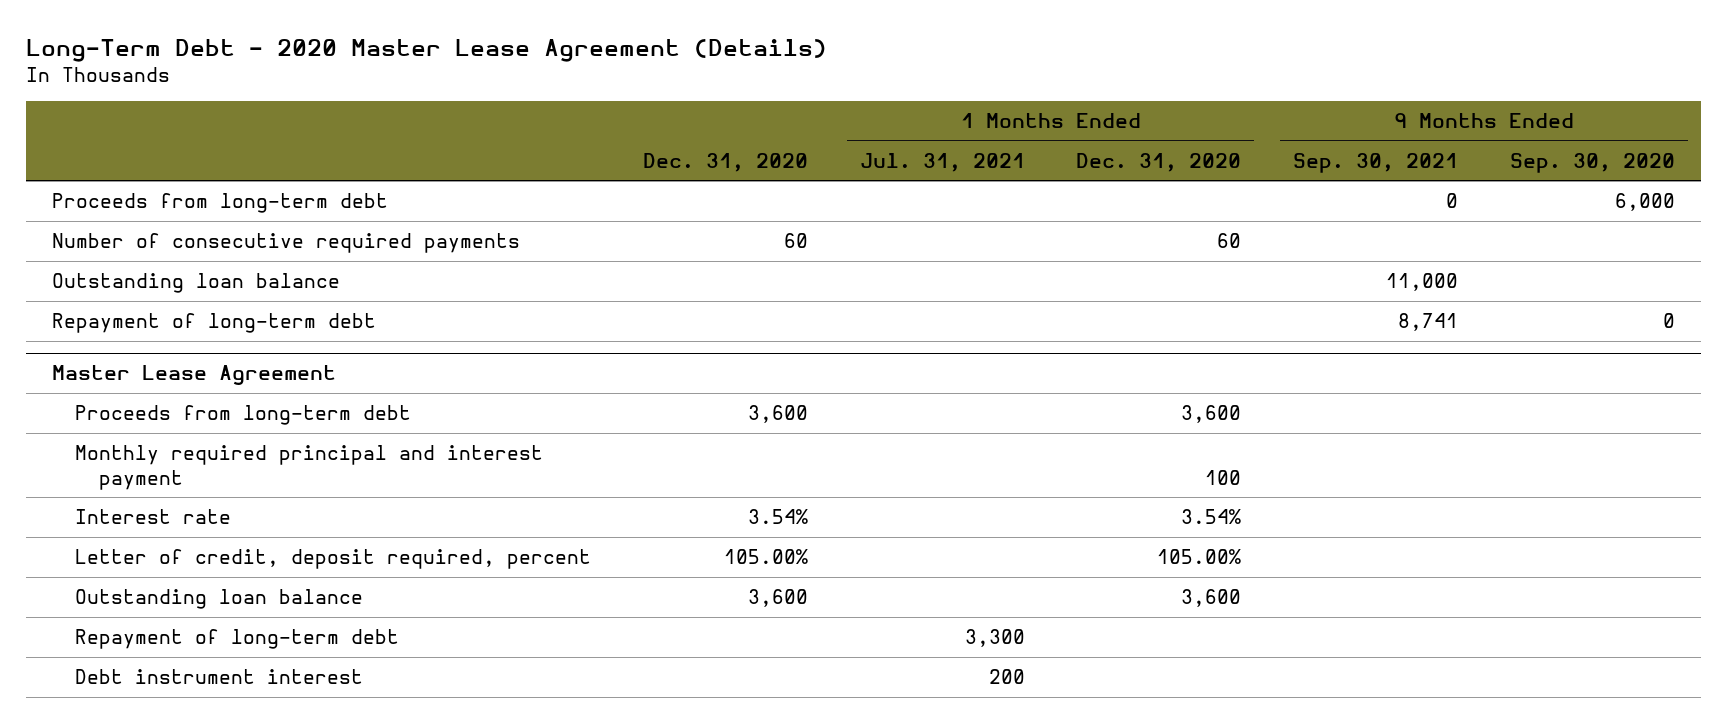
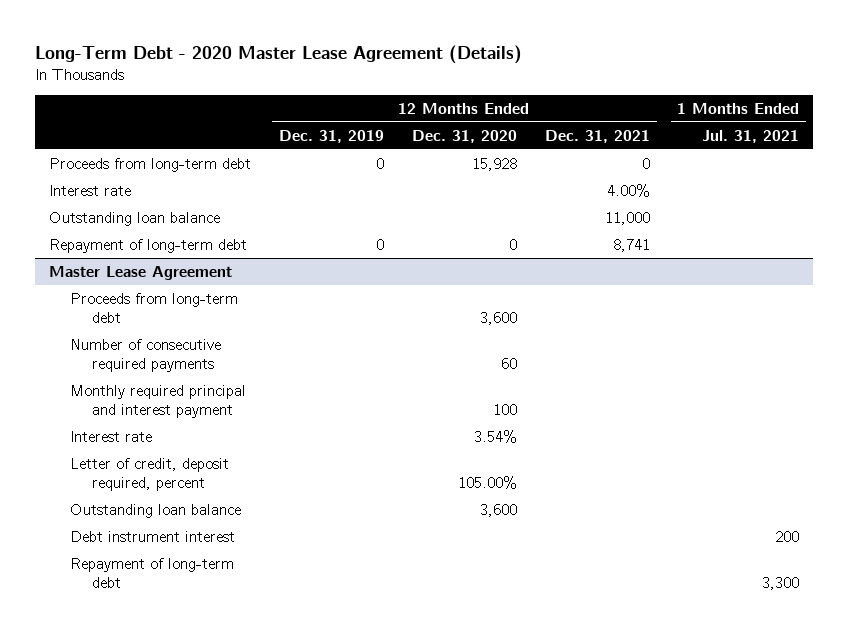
- | Dec. 31, 2020 | 1 Months Ended Jul. 31, 2021 | 1 Months Ended Dec. 31, 2020 | 9 Months Ended Sep. 30, 2021 | 9 Months Ended Sep. 30, 2020
+ | 12 Months Ended Dec. 31, 2019 | 12 Months Ended Dec. 31, 2020 | 12 Months Ended Dec. 31, 2021 | 1 Months Ended Jul. 31, 2021
- Number of consecutive required payments | 60 | | 60 | |
+ Interest rate | | | 4.00% |
@ Master Lease Agreement
+ Number of consecutive required payments | | 60 | |
moved down: Repayment of long-term debt | | | | 3,300

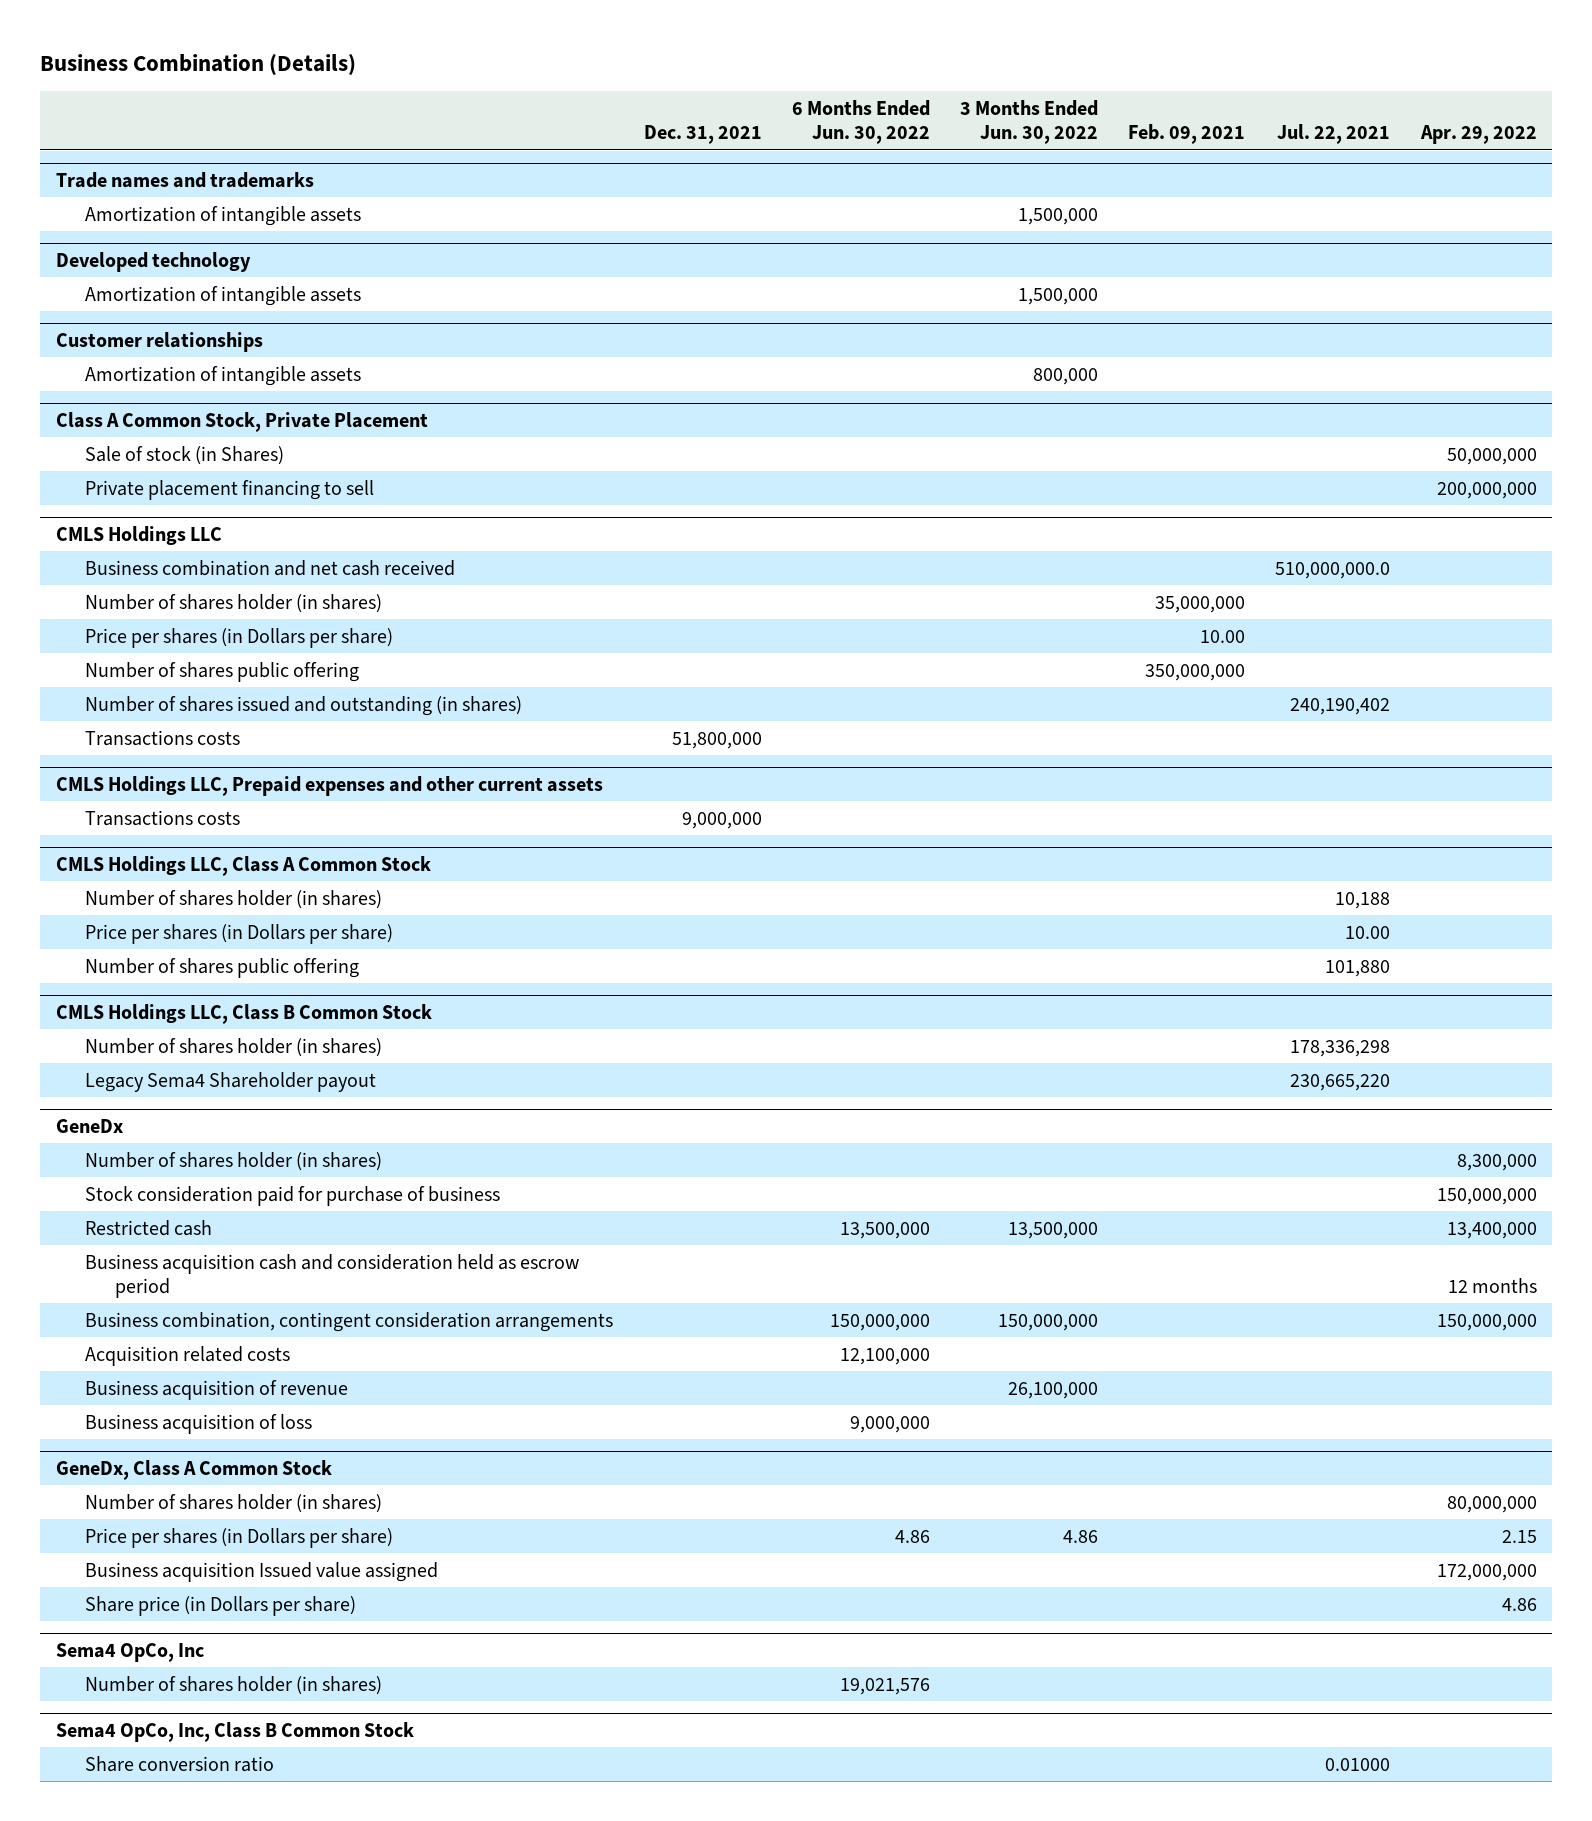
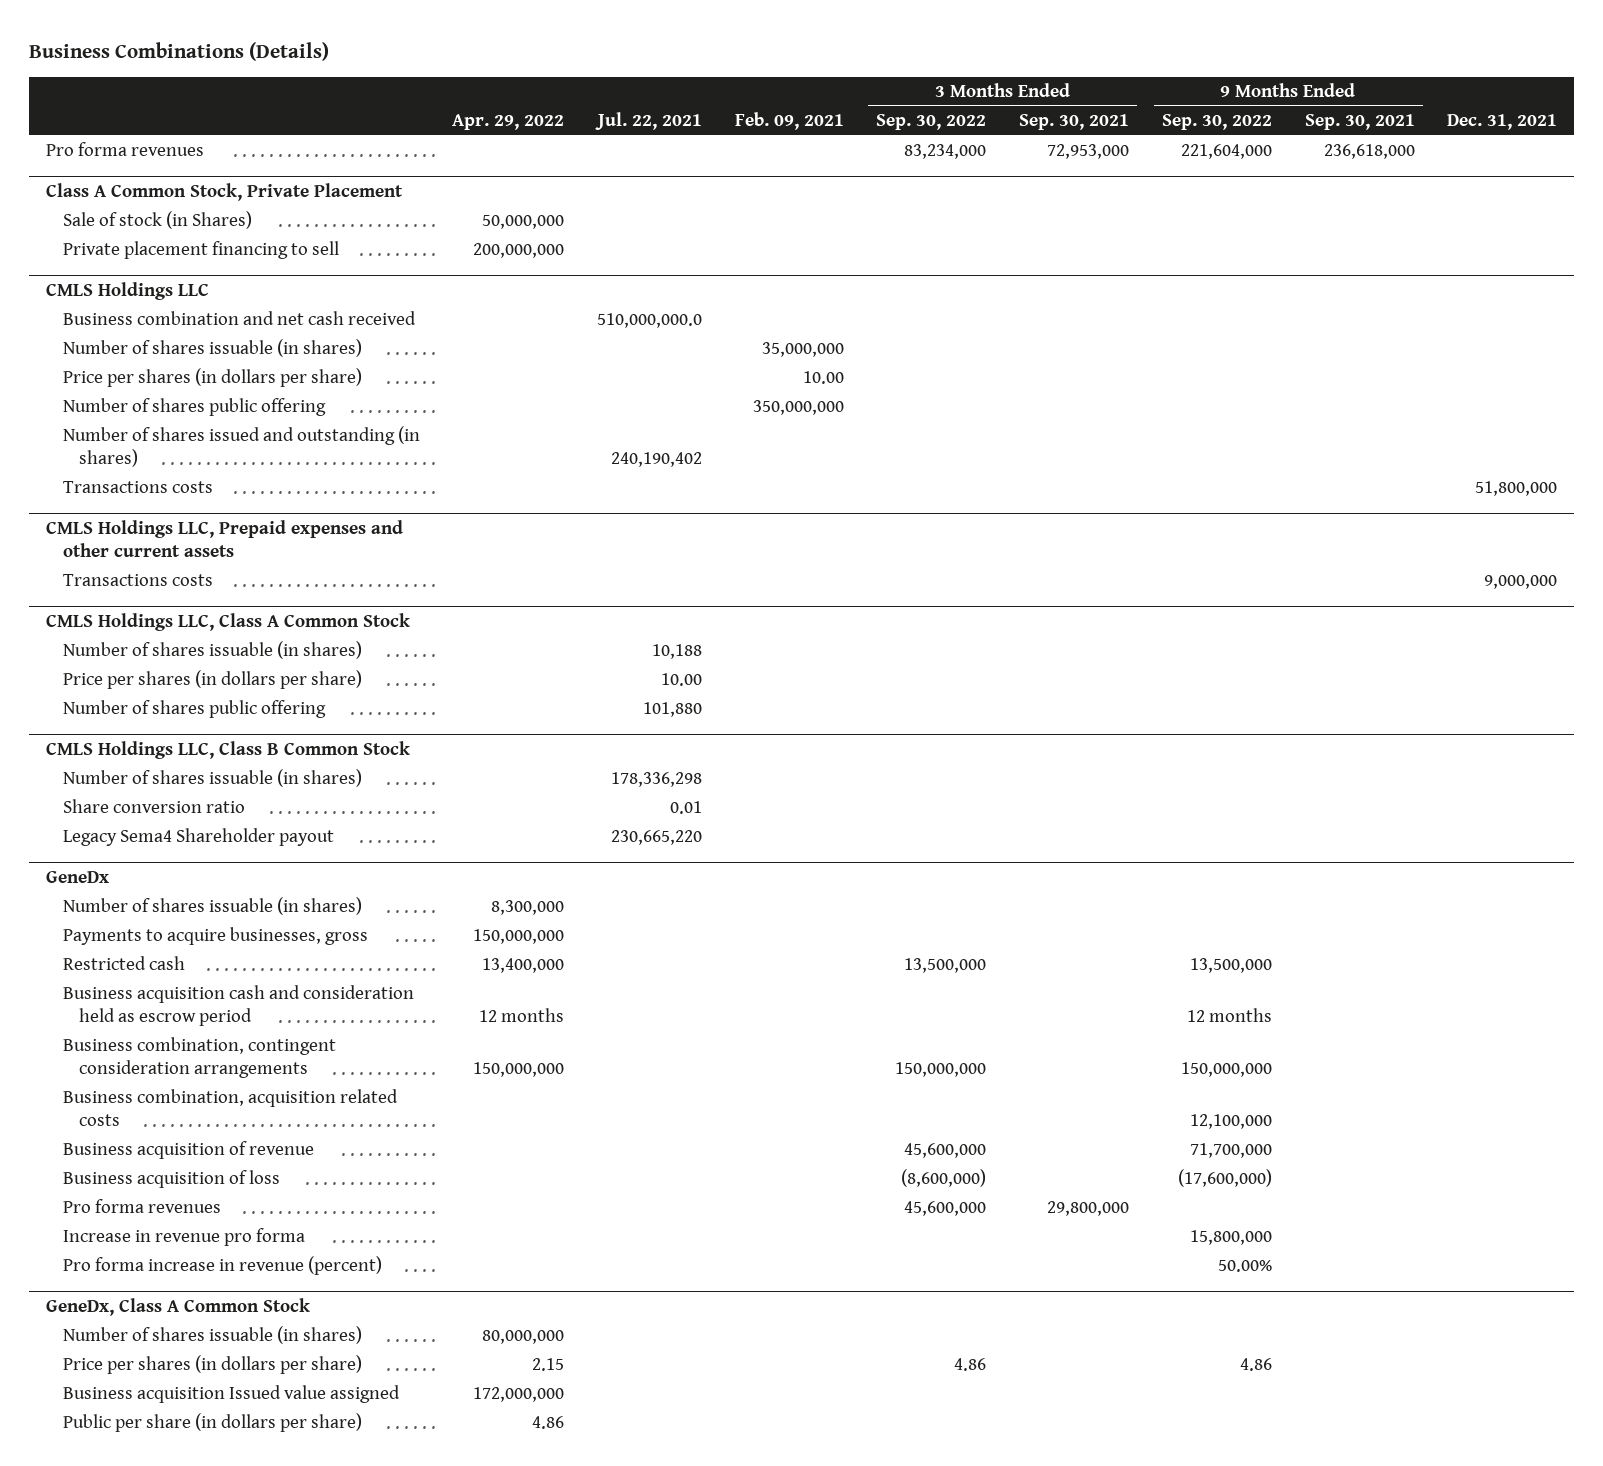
- Business Combination (Details)
+ Business Combinations (Details)
- | Dec. 31, 2021 | 6 Months Ended Jun. 30, 2022 | 3 Months Ended Jun. 30, 2022 | Feb. 09, 2021 | Jul. 22, 2021 | Apr. 29, 2022
+ | Apr. 29, 2022 | Jul. 22, 2021 | Feb. 09, 2021 | 3 Months Ended Sep. 30, 2022 | 3 Months Ended Sep. 30, 2021 | 9 Months Ended Sep. 30, 2022 | 9 Months Ended Sep. 30, 2021 | Dec. 31, 2021
- Trade names and trademarks
- Amortization of intangible assets | | | 1,500,000 | | |
- Developed technology
- Amortization of intangible assets | | | 1,500,000 | | |
- Customer relationships
- Amortization of intangible assets | | | 800,000 | | |
+ Pro forma revenues | | | | 83,234,000 | 72,953,000 | 221,604,000 | 236,618,000 |
@ CMLS Holdings LLC
- Number of shares holder (in shares) | | | | 35,000,000 | |
- Price per shares (in Dollars per share) | | | | 10.00 | |
+ Number of shares issuable (in shares) | | | 35,000,000 | | | | |
+ Price per shares (in dollars per share) | | | 10.00 | | | | |
@ CMLS Holdings LLC, Class A Common Stock
- Number of shares holder (in shares) | | | | | 10,188 |
- Price per shares (in Dollars per share) | | | | | 10.00 |
+ Number of shares issuable (in shares) | | 10,188 | | | | | |
+ Price per shares (in dollars per share) | | 10.00 | | | | | |
@ CMLS Holdings LLC, Class B Common Stock
- Number of shares holder (in shares) | | | | | 178,336,298 |
+ Number of shares issuable (in shares) | | 178,336,298 | | | | | |
+ Share conversion ratio | | 0.01 | | | | | |
@ GeneDx
- Number of shares holder (in shares) | | | | | | 8,300,000
- Stock consideration paid for purchase of business | | | | | | 150,000,000
+ Number of shares issuable (in shares) | 8,300,000 | | | | | | |
+ Payments to acquire businesses, gross | 150,000,000 | | | | | | |
- Acquisition related costs | | 12,100,000 | | | |
+ Business combination, acquisition related costs | | | | | | 12,100,000 | |
+ Pro forma revenues | | | | 45,600,000 | 29,800,000 | | |
+ Increase in revenue pro forma | | | | | | 15,800,000 | |
+ Pro forma increase in revenue (percent) | | | | | | 50.00% | |
@ GeneDx, Class A Common Stock
- Number of shares holder (in shares) | | | | | | 80,000,000
- Price per shares (in Dollars per share) | | 4.86 | 4.86 | | | 2.15
+ Number of shares issuable (in shares) | 80,000,000 | | | | | | |
+ Price per shares (in dollars per share) | 2.15 | | | 4.86 | | 4.86 | |
- Share price (in Dollars per share) | | | | | | 4.86
- Sema4 OpCo, Inc
- Number of shares holder (in shares) | | 19,021,576 | | | |
- Sema4 OpCo, Inc, Class B Common Stock
- Share conversion ratio | | | | | 0.01000 |
@ GeneDx, Class A Common Stock
+ Public per share (in dollars per share) | 4.86 | | | | | | |

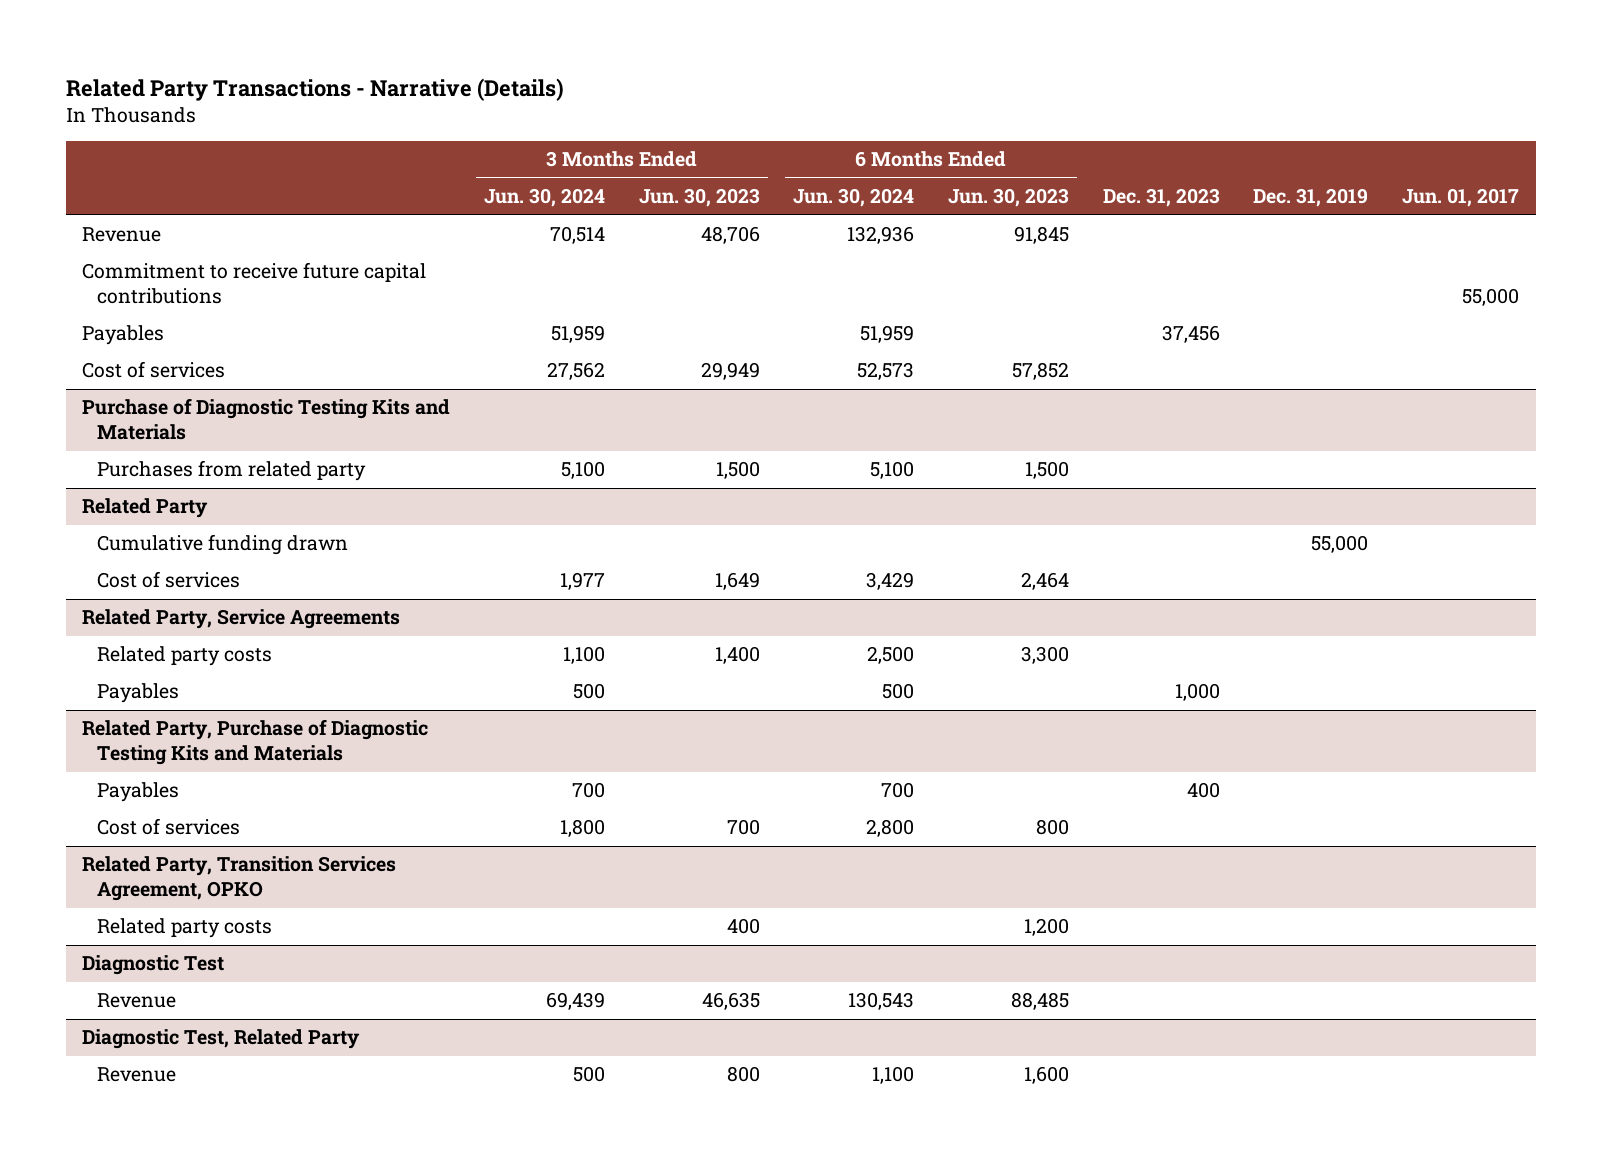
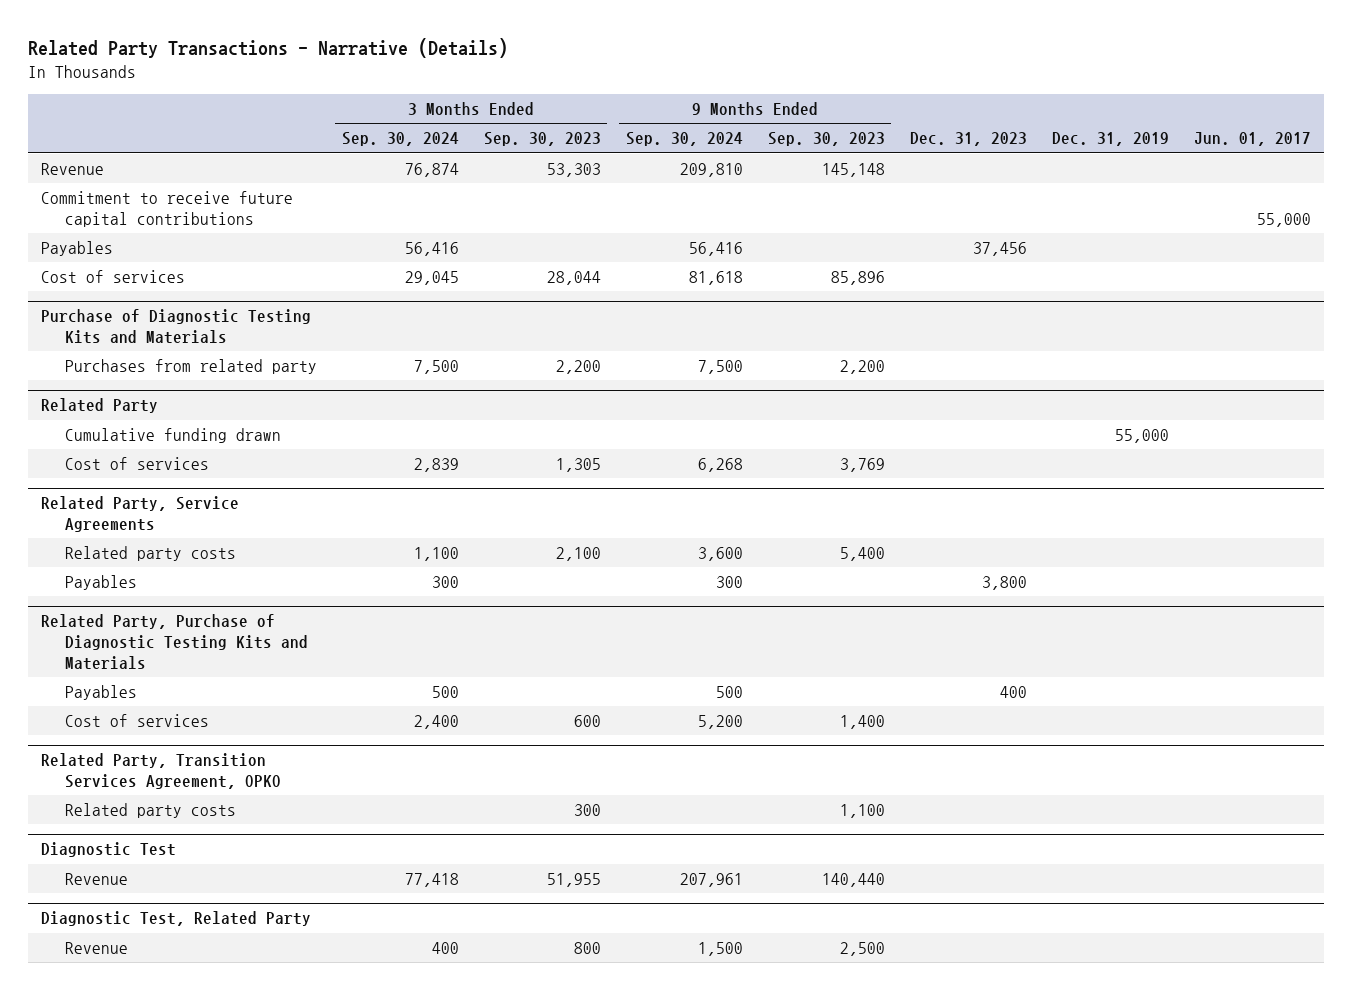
- | 3 Months Ended Jun. 30, 2024 | 3 Months Ended Jun. 30, 2023 | 6 Months Ended Jun. 30, 2024 | 6 Months Ended Jun. 30, 2023 | Dec. 31, 2023 | Dec. 31, 2019 | Jun. 01, 2017
+ | 3 Months Ended Sep. 30, 2024 | 3 Months Ended Sep. 30, 2023 | 9 Months Ended Sep. 30, 2024 | 9 Months Ended Sep. 30, 2023 | Dec. 31, 2023 | Dec. 31, 2019 | Jun. 01, 2017
@ Related Party, Service Agreements
- Payables | 500 | | 500 | | 1,000 | |
+ Payables | 300 | | 300 | | 3,800 | |

